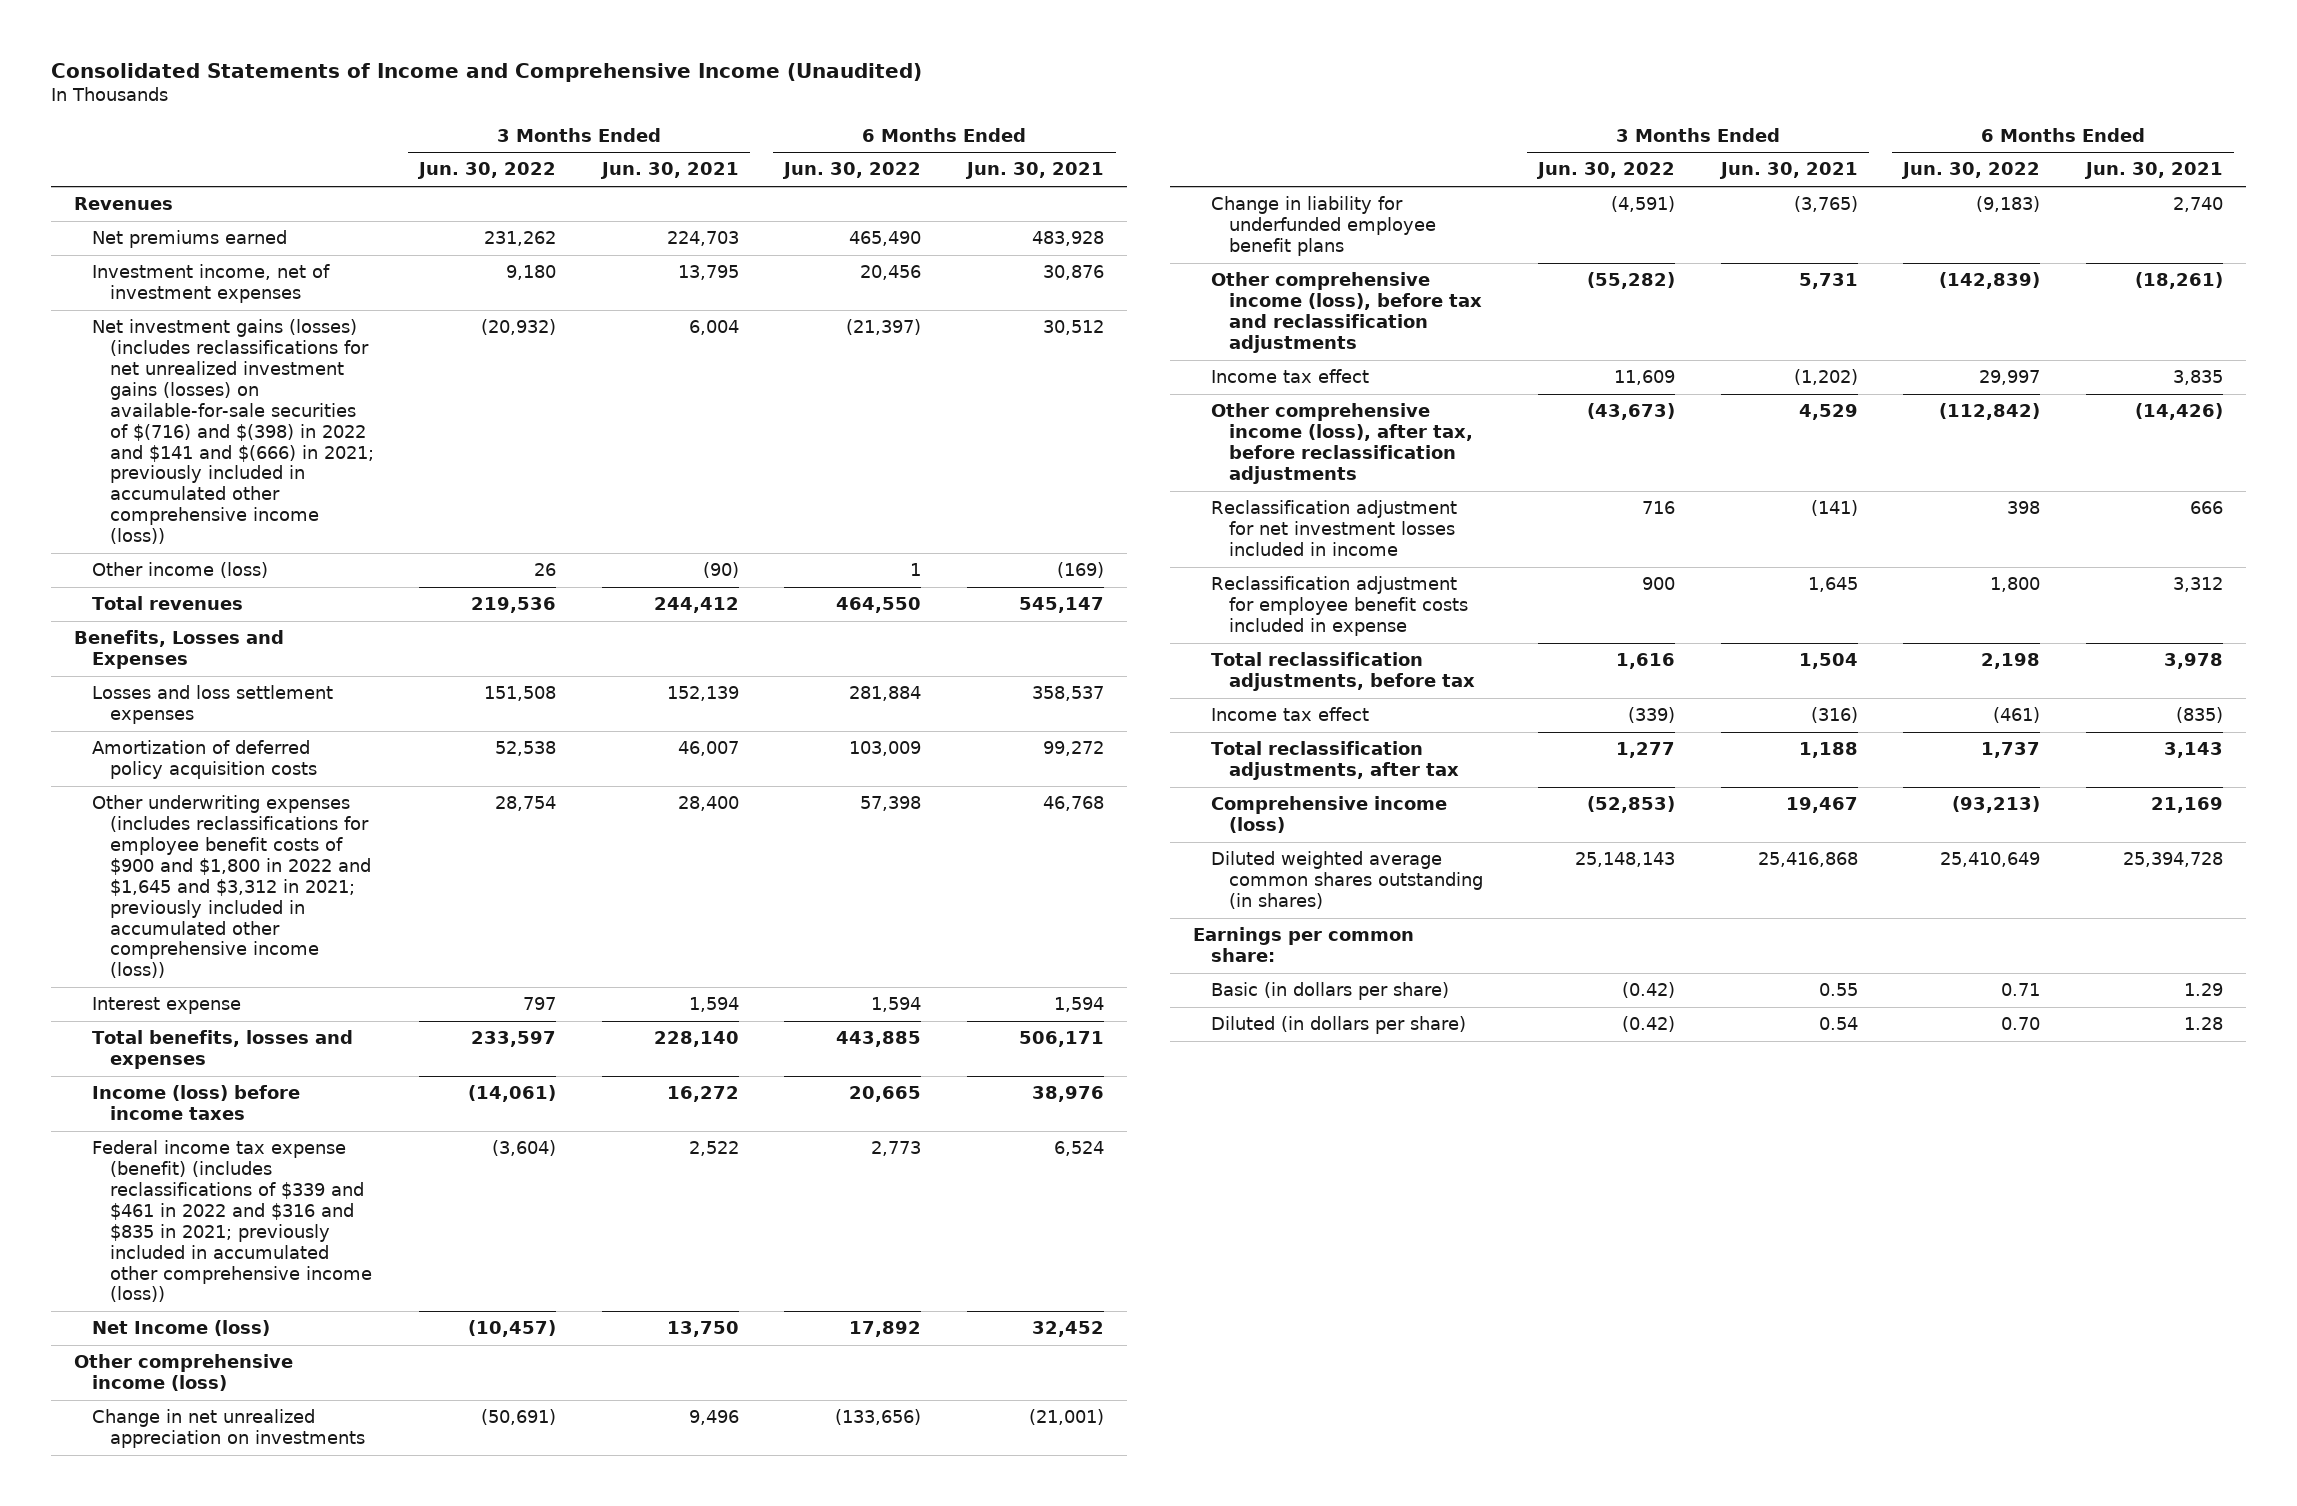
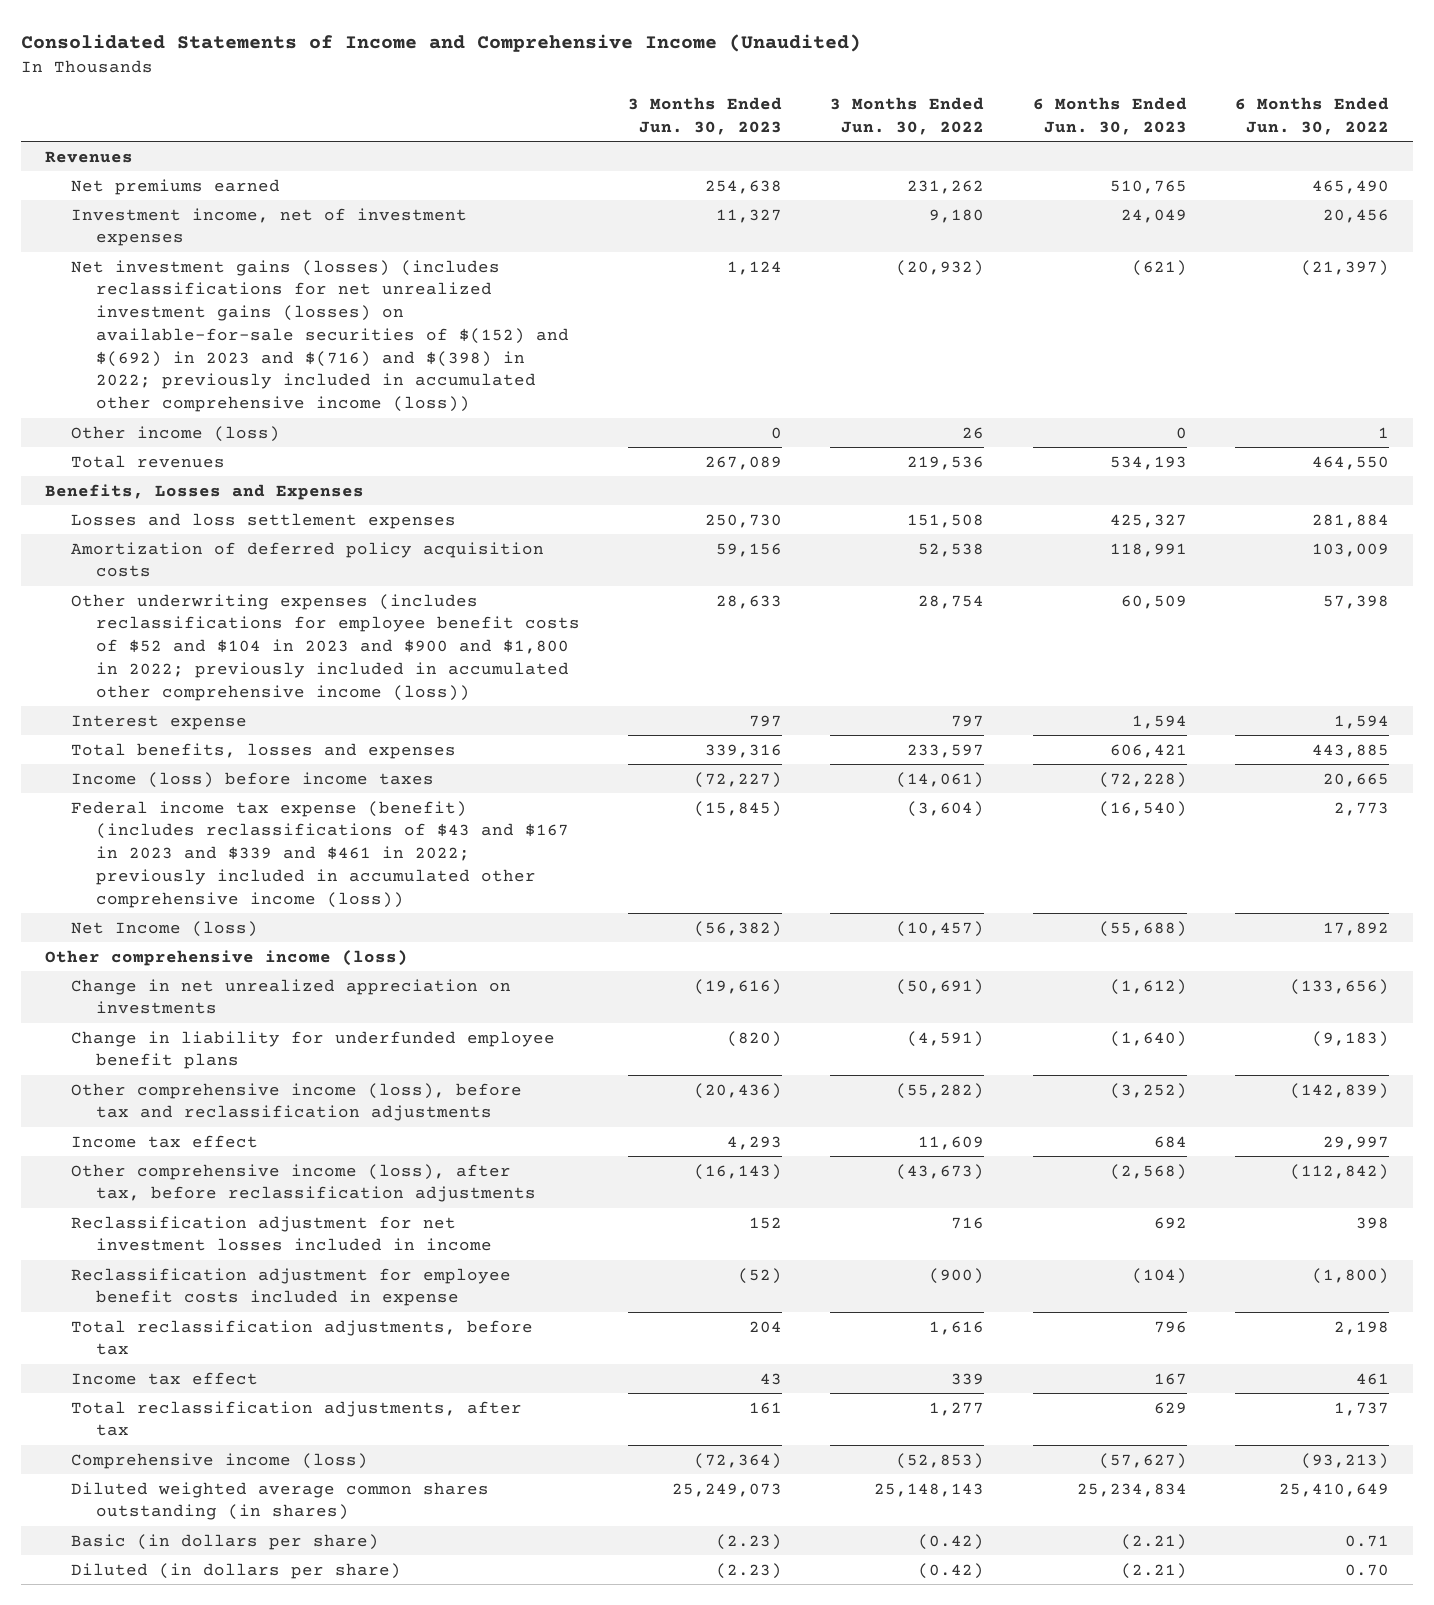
- | 3 Months Ended Jun. 30, 2022 | 3 Months Ended Jun. 30, 2021 | 6 Months Ended Jun. 30, 2022 | 6 Months Ended Jun. 30, 2021
+ | 3 Months Ended Jun. 30, 2023 | 3 Months Ended Jun. 30, 2022 | 6 Months Ended Jun. 30, 2023 | 6 Months Ended Jun. 30, 2022
- Net investment gains (losses) (includes reclassifications for net unrealized investment gains (losses) on available-for-sale securities of $(716) and $(398) in 2022 and $141 and $(666) in 2021; previously included in accumulated other comprehensive income (loss)) | (20,932) | 6,004 | (21,397) | 30,512
+ Net investment gains (losses) (includes reclassifications for net unrealized investment gains (losses) on available-for-sale securities of $(152) and $(692) in 2023 and $(716) and $(398) in 2022; previously included in accumulated other comprehensive income (loss)) | 1,124 | (20,932) | (621) | (21,397)
- Other underwriting expenses (includes reclassifications for employee benefit costs of $900 and $1,800 in 2022 and $1,645 and $3,312 in 2021; previously included in accumulated other comprehensive income (loss)) | 28,754 | 28,400 | 57,398 | 46,768
+ Other underwriting expenses (includes reclassifications for employee benefit costs of $52 and $104 in 2023 and $900 and $1,800 in 2022; previously included in accumulated other comprehensive income (loss)) | 28,633 | 28,754 | 60,509 | 57,398
- Federal income tax expense (benefit) (includes reclassifications of $339 and $461 in 2022 and $316 and $835 in 2021; previously included in accumulated other comprehensive income (loss)) | (3,604) | 2,522 | 2,773 | 6,524
+ Federal income tax expense (benefit) (includes reclassifications of $43 and $167 in 2023 and $339 and $461 in 2022; previously included in accumulated other comprehensive income (loss)) | (15,845) | (3,604) | (16,540) | 2,773
- Reclassification adjustment for employee benefit costs included in expense | 900 | 1,645 | 1,800 | 3,312
+ Reclassification adjustment for employee benefit costs included in expense | (52) | (900) | (104) | (1,800)
- Income tax effect | (339) | (316) | (461) | (835)
+ Income tax effect | 43 | 339 | 167 | 461
- Earnings per common share:

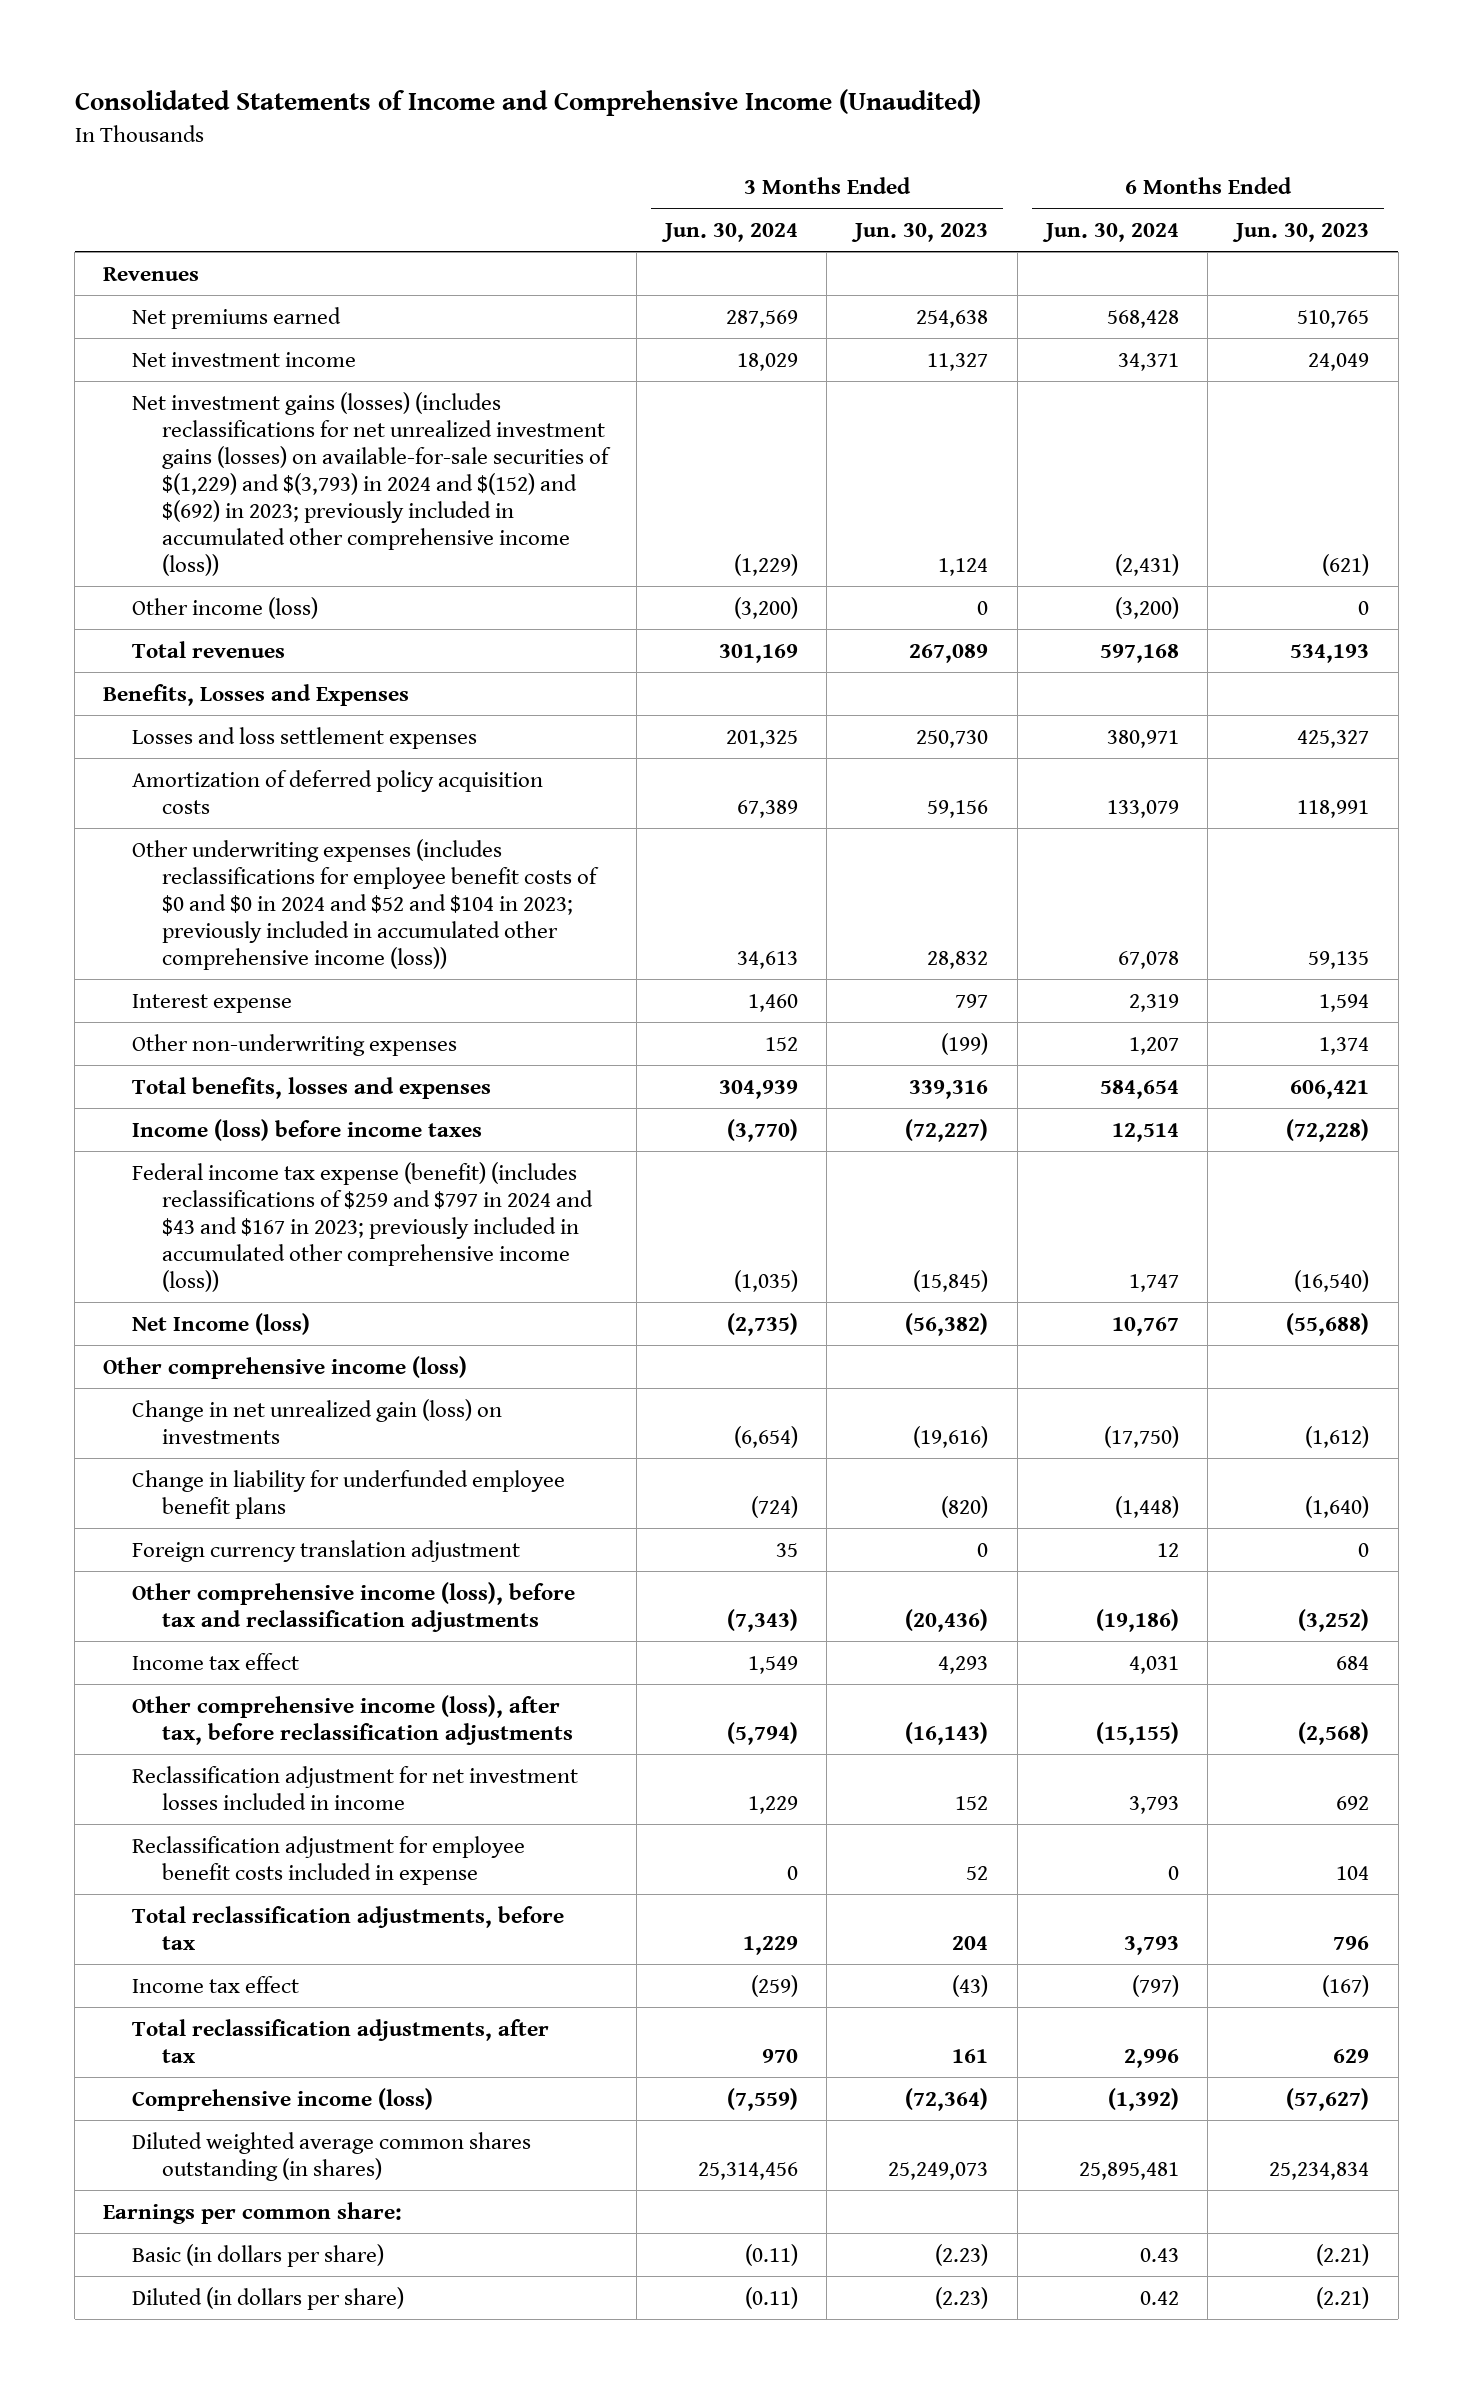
- | 3 Months Ended Jun. 30, 2023 | 3 Months Ended Jun. 30, 2022 | 6 Months Ended Jun. 30, 2023 | 6 Months Ended Jun. 30, 2022
+ | 3 Months Ended Jun. 30, 2024 | 3 Months Ended Jun. 30, 2023 | 6 Months Ended Jun. 30, 2024 | 6 Months Ended Jun. 30, 2023
- Investment income, net of investment expenses | 11,327 | 9,180 | 24,049 | 20,456
- Net investment gains (losses) (includes reclassifications for net unrealized investment gains (losses) on available-for-sale securities of $(152) and $(692) in 2023 and $(716) and $(398) in 2022; previously included in accumulated other comprehensive income (loss)) | 1,124 | (20,932) | (621) | (21,397)
+ Net investment income | 18,029 | 11,327 | 34,371 | 24,049
+ Net investment gains (losses) (includes reclassifications for net unrealized investment gains (losses) on available-for-sale securities of $(1,229) and $(3,793) in 2024 and $(152) and $(692) in 2023; previously included in accumulated other comprehensive income (loss)) | (1,229) | 1,124 | (2,431) | (621)
- Other underwriting expenses (includes reclassifications for employee benefit costs of $52 and $104 in 2023 and $900 and $1,800 in 2022; previously included in accumulated other comprehensive income (loss)) | 28,633 | 28,754 | 60,509 | 57,398
+ Other underwriting expenses (includes reclassifications for employee benefit costs of $0 and $0 in 2024 and $52 and $104 in 2023; previously included in accumulated other comprehensive income (loss)) | 34,613 | 28,832 | 67,078 | 59,135
+ Other non-underwriting expenses | 152 | (199) | 1,207 | 1,374
- Federal income tax expense (benefit) (includes reclassifications of $43 and $167 in 2023 and $339 and $461 in 2022; previously included in accumulated other comprehensive income (loss)) | (15,845) | (3,604) | (16,540) | 2,773
+ Federal income tax expense (benefit) (includes reclassifications of $259 and $797 in 2024 and $43 and $167 in 2023; previously included in accumulated other comprehensive income (loss)) | (1,035) | (15,845) | 1,747 | (16,540)
- Change in net unrealized appreciation on investments | (19,616) | (50,691) | (1,612) | (133,656)
+ Change in net unrealized gain (loss) on investments | (6,654) | (19,616) | (17,750) | (1,612)
+ Foreign currency translation adjustment | 35 | 0 | 12 | 0
- Reclassification adjustment for employee benefit costs included in expense | (52) | (900) | (104) | (1,800)
+ Reclassification adjustment for employee benefit costs included in expense | 0 | 52 | 0 | 104
- Income tax effect | 43 | 339 | 167 | 461
+ Income tax effect | (259) | (43) | (797) | (167)
+ Earnings per common share:

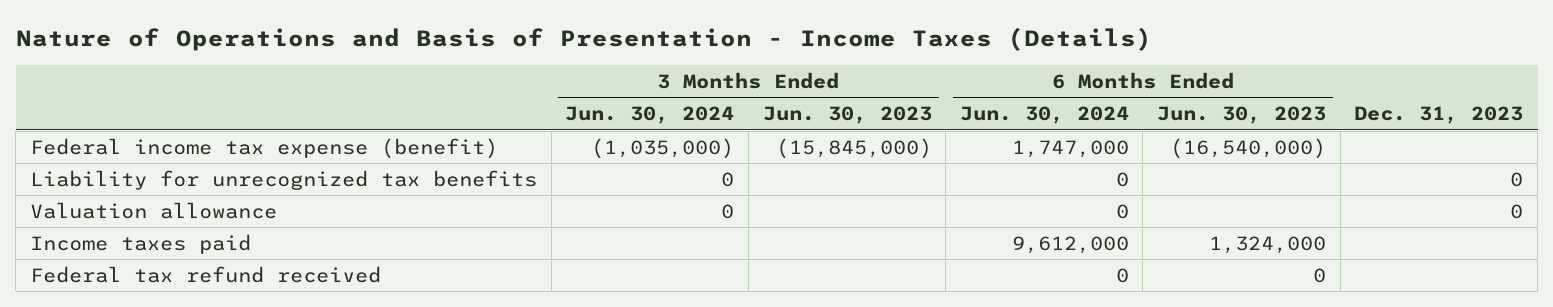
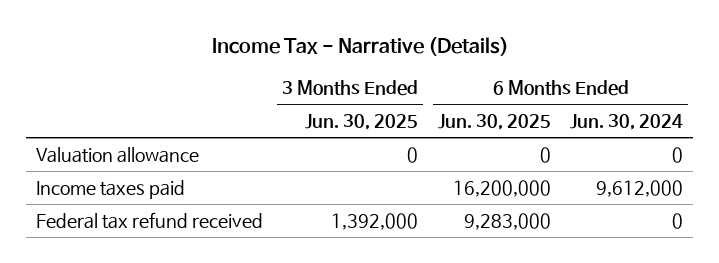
- Nature of Operations and Basis of Presentation - Income Taxes (Details)
+ Income Tax - Narrative (Details)
- | 3 Months Ended Jun. 30, 2024 | 3 Months Ended Jun. 30, 2023 | 6 Months Ended Jun. 30, 2024 | 6 Months Ended Jun. 30, 2023 | Dec. 31, 2023
+ | 3 Months Ended Jun. 30, 2025 | 6 Months Ended Jun. 30, 2025 | 6 Months Ended Jun. 30, 2024
- Federal income tax expense (benefit) | (1,035,000) | (15,845,000) | 1,747,000 | (16,540,000) |
- Liability for unrecognized tax benefits | 0 | | 0 | | 0

